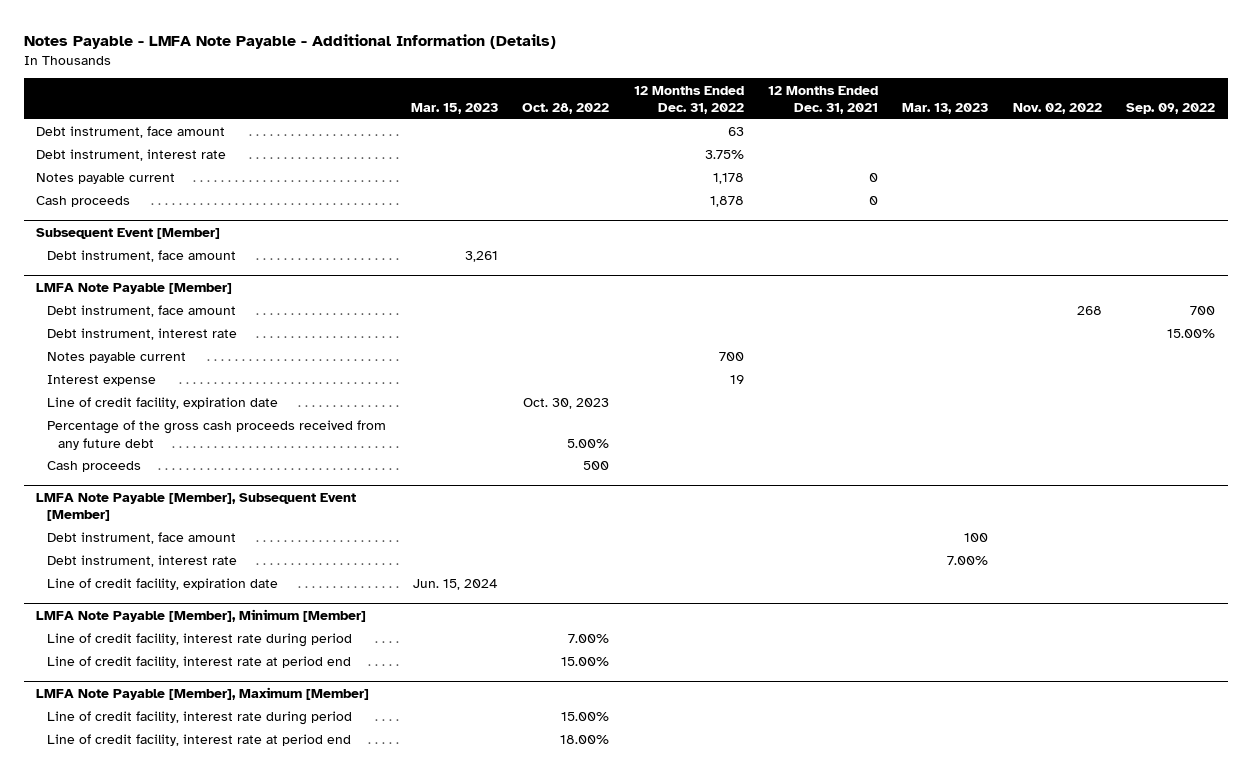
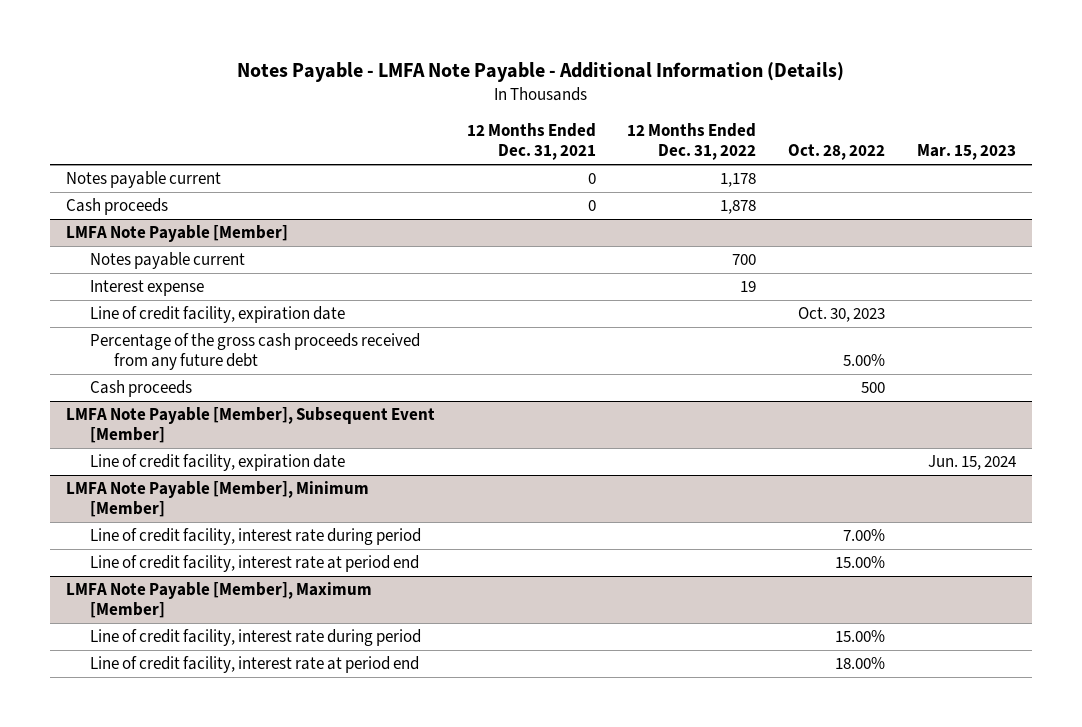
- | Mar. 15, 2023 | Oct. 28, 2022 | 12 Months Ended Dec. 31, 2022 | 12 Months Ended Dec. 31, 2021 | Mar. 13, 2023 | Nov. 02, 2022 | Sep. 09, 2022
+ | 12 Months Ended Dec. 31, 2021 | 12 Months Ended Dec. 31, 2022 | Oct. 28, 2022 | Mar. 15, 2023
- Debt instrument, face amount | | | 63 | | | |
- Debt instrument, interest rate | | | 3.75% | | | |
- Subsequent Event [Member]
- Debt instrument, face amount | 3,261 | | | | | |
@ LMFA Note Payable [Member]
- Debt instrument, face amount | | | | | | 268 | 700
- Debt instrument, interest rate | | | | | | | 15.00%
@ LMFA Note Payable [Member], Subsequent Event [Member]
- Debt instrument, face amount | | | | | 100 | |
- Debt instrument, interest rate | | | | | 7.00% | |

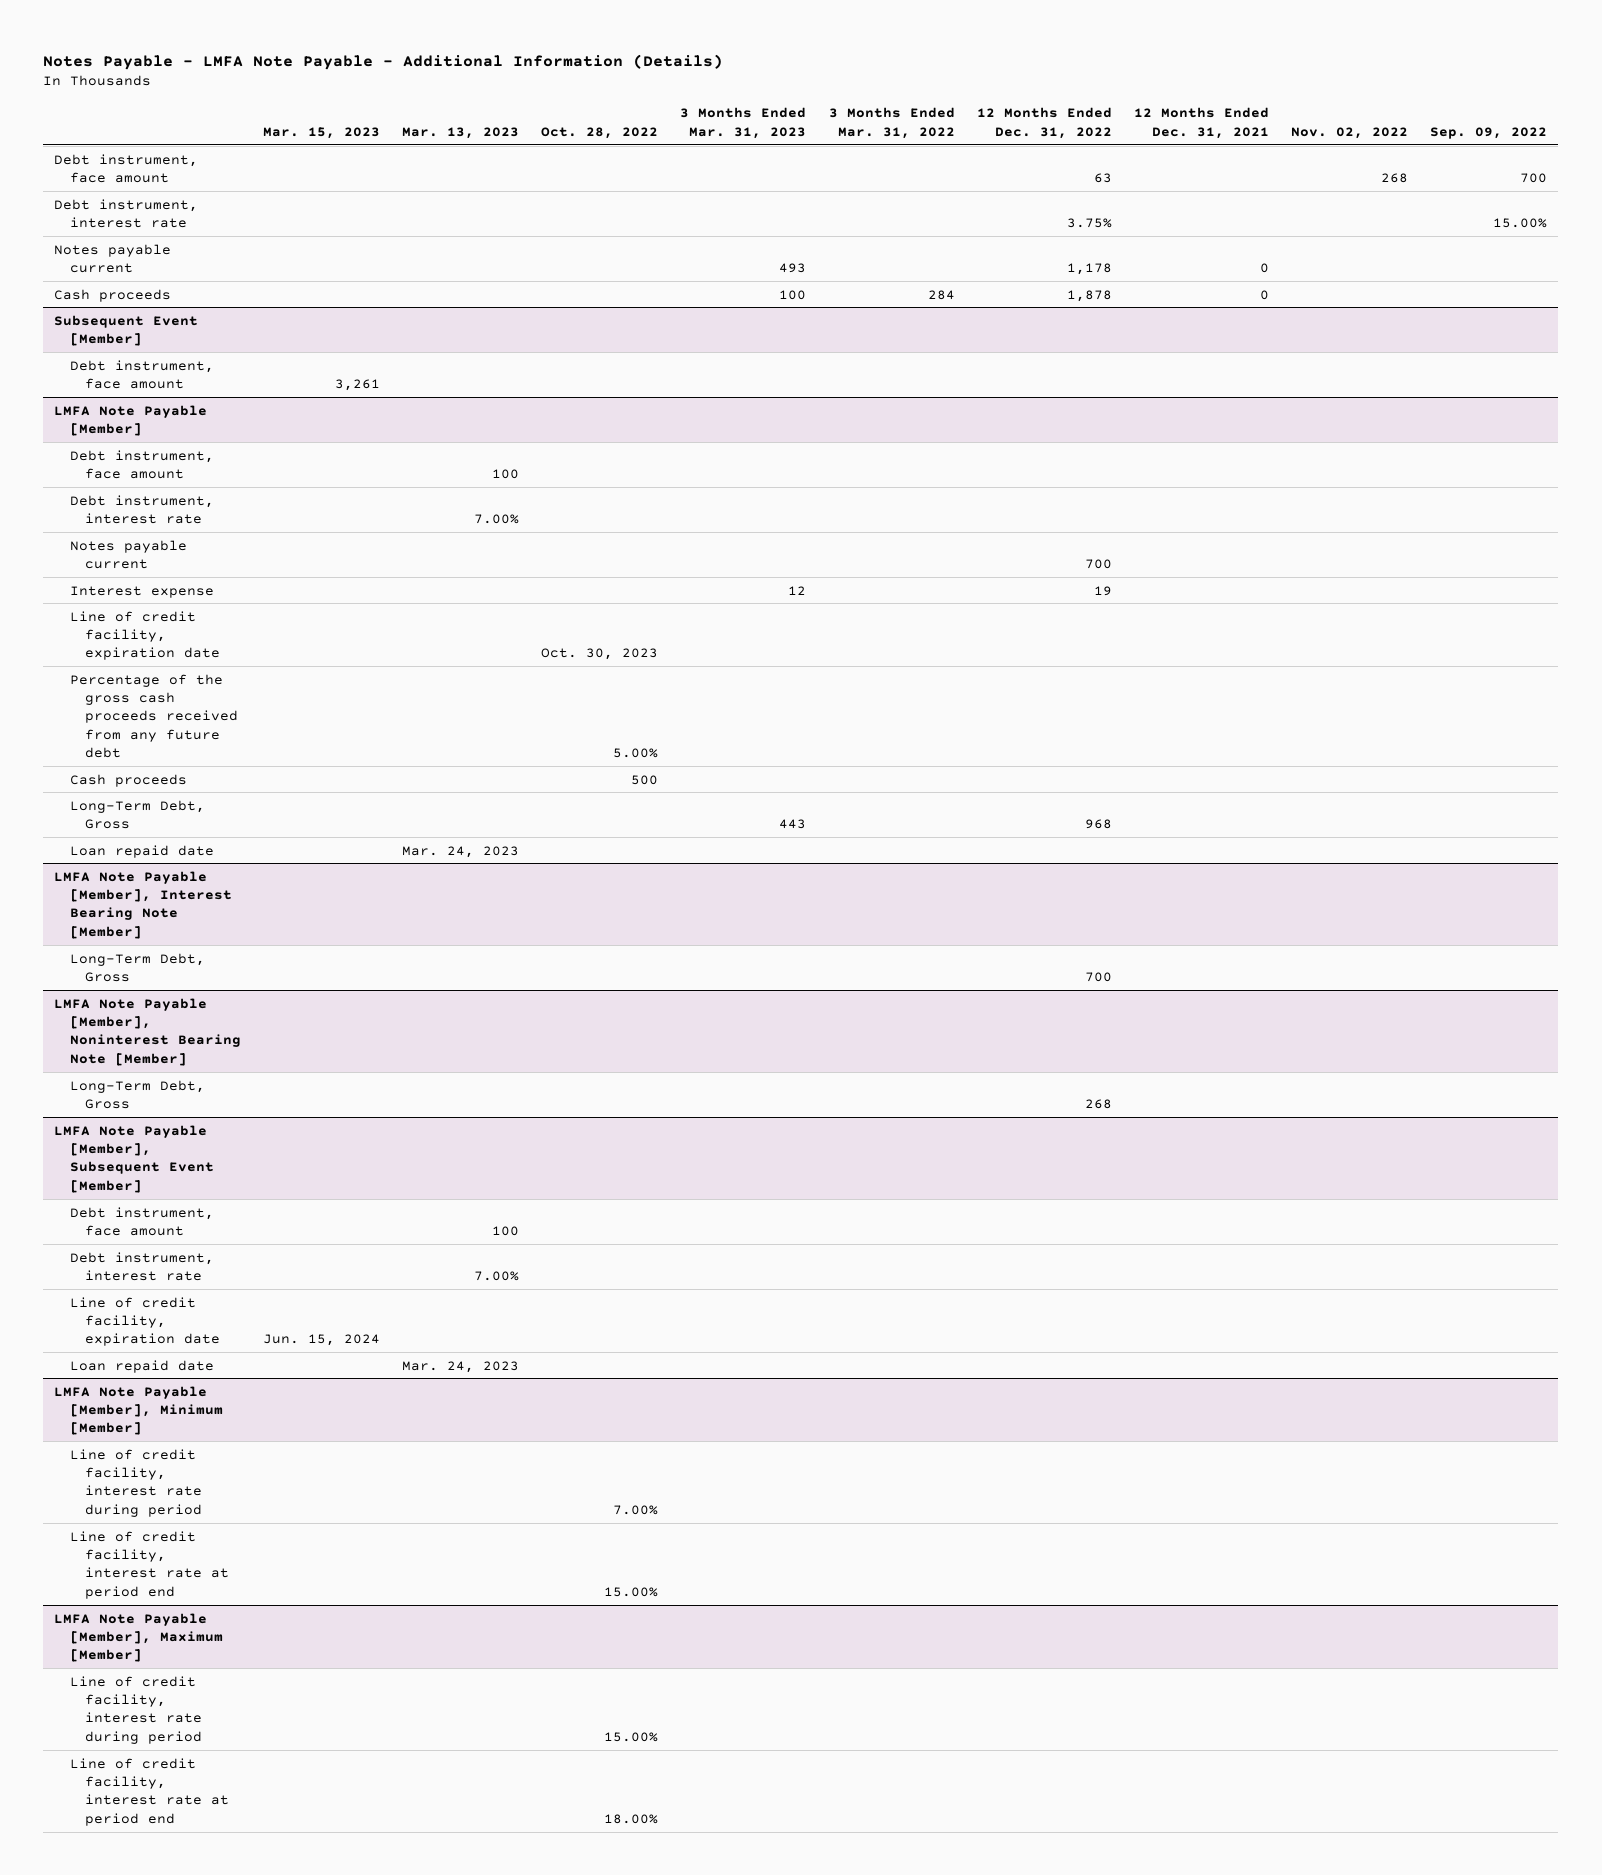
- | 12 Months Ended Dec. 31, 2021 | 12 Months Ended Dec. 31, 2022 | Oct. 28, 2022 | Mar. 15, 2023
+ | Mar. 15, 2023 | Mar. 13, 2023 | Oct. 28, 2022 | 3 Months Ended Mar. 31, 2023 | 3 Months Ended Mar. 31, 2022 | 12 Months Ended Dec. 31, 2022 | 12 Months Ended Dec. 31, 2021 | Nov. 02, 2022 | Sep. 09, 2022
+ Debt instrument, face amount | | | | | | 63 | | 268 | 700
+ Debt instrument, interest rate | | | | | | 3.75% | | | 15.00%
+ Subsequent Event [Member]
+ Debt instrument, face amount | 3,261 | | | | | | | |
@ LMFA Note Payable [Member]
+ Debt instrument, face amount | | 100 | | | | | | |
+ Debt instrument, interest rate | | 7.00% | | | | | | |
+ Long-Term Debt, Gross | | | | 443 | | 968 | | |
+ Loan repaid date | | Mar. 24, 2023 | | | | | | |
+ LMFA Note Payable [Member], Interest Bearing Note [Member]
+ Long-Term Debt, Gross | | | | | | 700 | | |
+ LMFA Note Payable [Member], Noninterest Bearing Note [Member]
+ Long-Term Debt, Gross | | | | | | 268 | | |
@ LMFA Note Payable [Member], Subsequent Event [Member]
+ Debt instrument, face amount | | 100 | | | | | | |
+ Debt instrument, interest rate | | 7.00% | | | | | | |
+ Loan repaid date | | Mar. 24, 2023 | | | | | | |

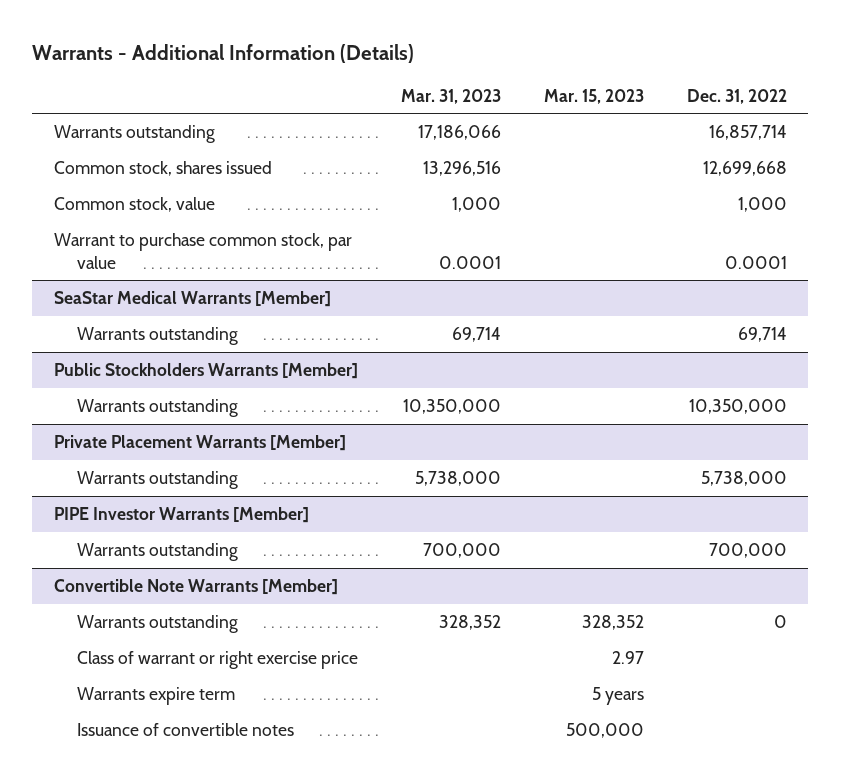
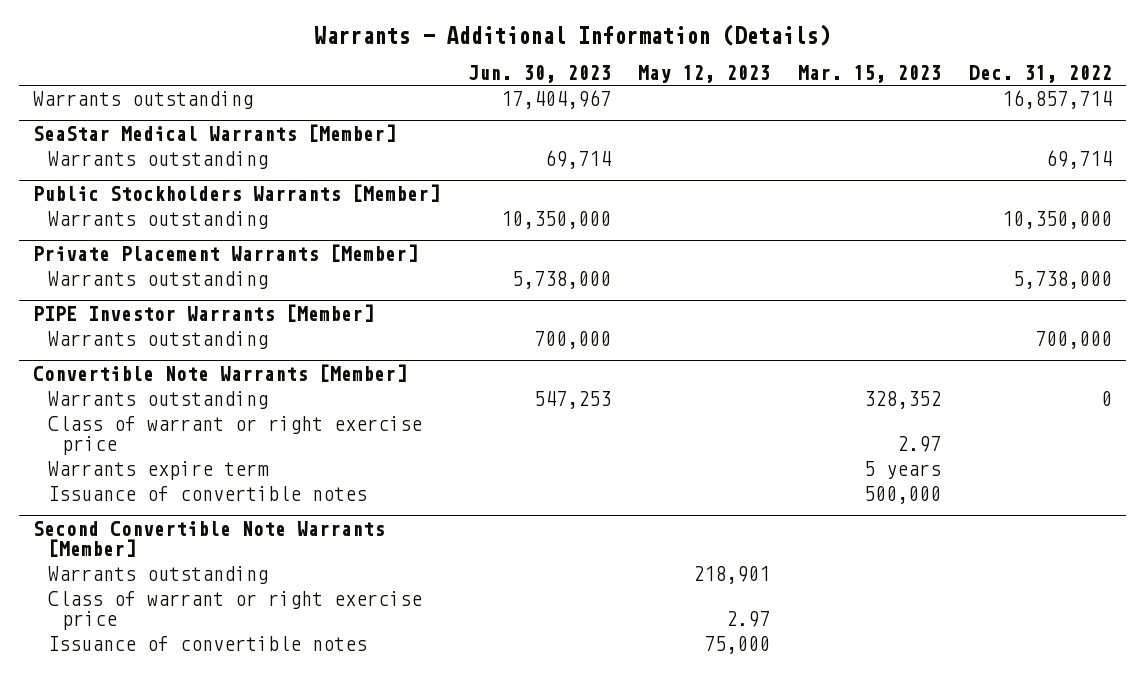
- | Mar. 31, 2023 | Mar. 15, 2023 | Dec. 31, 2022
+ | Jun. 30, 2023 | May 12, 2023 | Mar. 15, 2023 | Dec. 31, 2022
- Common stock, shares issued | 13,296,516 | | 12,699,668
- Common stock, value | 1,000 | | 1,000
- Warrant to purchase common stock, par value | 0.0001 | | 0.0001
+ Second Convertible Note Warrants [Member]
+ Warrants outstanding | | 218,901 | |
+ Class of warrant or right exercise price | | 2.97 | |
+ Issuance of convertible notes | | 75,000 | |

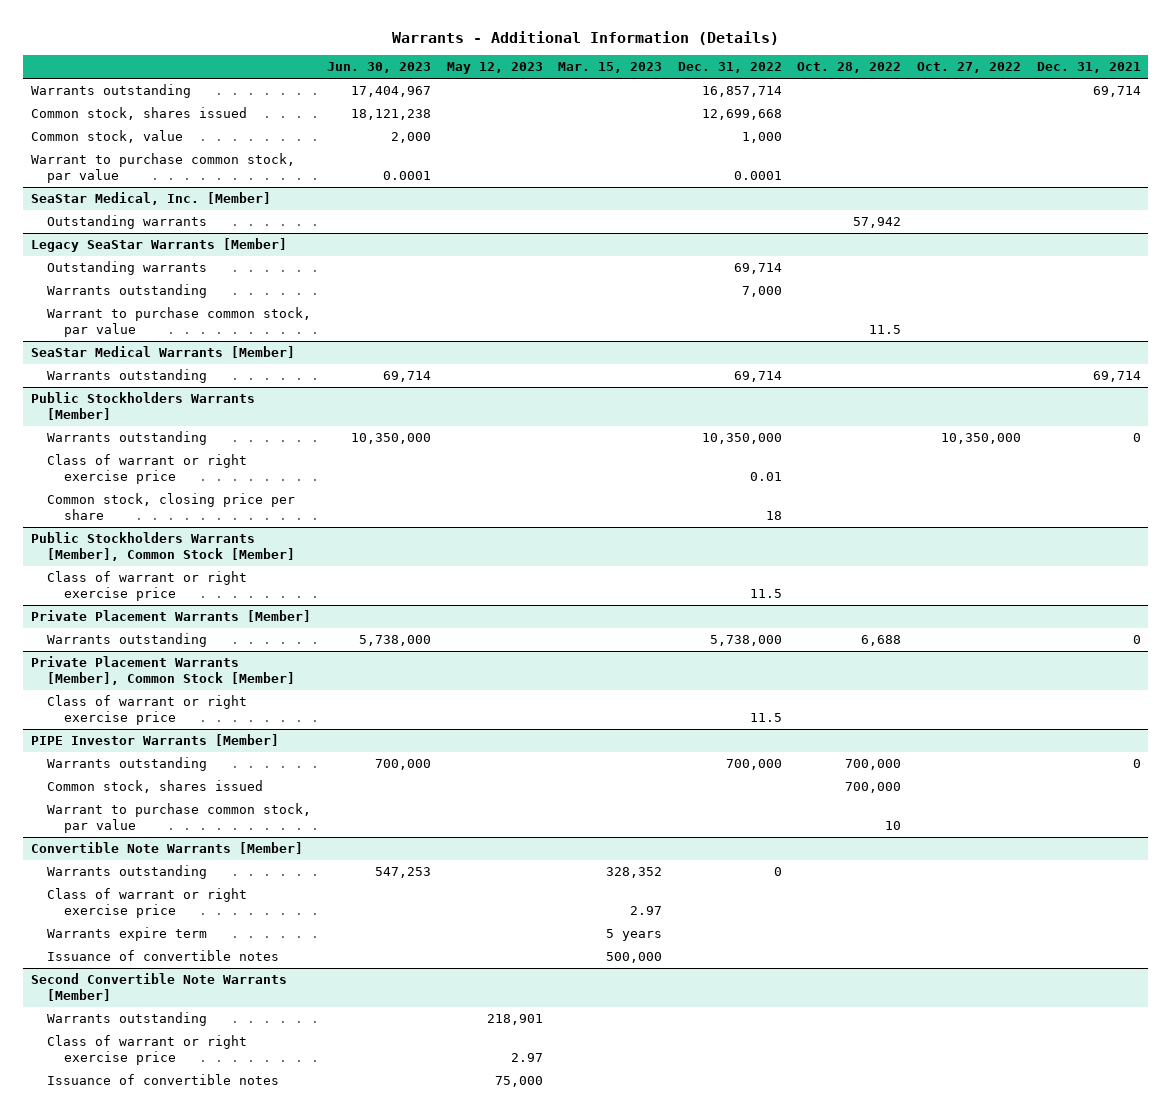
- | Jun. 30, 2023 | May 12, 2023 | Mar. 15, 2023 | Dec. 31, 2022
+ | Jun. 30, 2023 | May 12, 2023 | Mar. 15, 2023 | Dec. 31, 2022 | Oct. 28, 2022 | Oct. 27, 2022 | Dec. 31, 2021
+ Common stock, shares issued | 18,121,238 | | | 12,699,668 | | |
+ Common stock, value | 2,000 | | | 1,000 | | |
+ Warrant to purchase common stock, par value | 0.0001 | | | 0.0001 | | |
+ SeaStar Medical, Inc. [Member]
+ Outstanding warrants | | | | | 57,942 | |
+ Legacy SeaStar Warrants [Member]
+ Outstanding warrants | | | | 69,714 | | |
+ Warrants outstanding | | | | 7,000 | | |
+ Warrant to purchase common stock, par value | | | | | 11.5 | |
@ Public Stockholders Warrants [Member]
+ Class of warrant or right exercise price | | | | 0.01 | | |
+ Common stock, closing price per share | | | | 18 | | |
+ Public Stockholders Warrants [Member], Common Stock [Member]
+ Class of warrant or right exercise price | | | | 11.5 | | |
+ Private Placement Warrants [Member], Common Stock [Member]
+ Class of warrant or right exercise price | | | | 11.5 | | |
@ PIPE Investor Warrants [Member]
+ Common stock, shares issued | | | | | 700,000 | |
+ Warrant to purchase common stock, par value | | | | | 10 | |

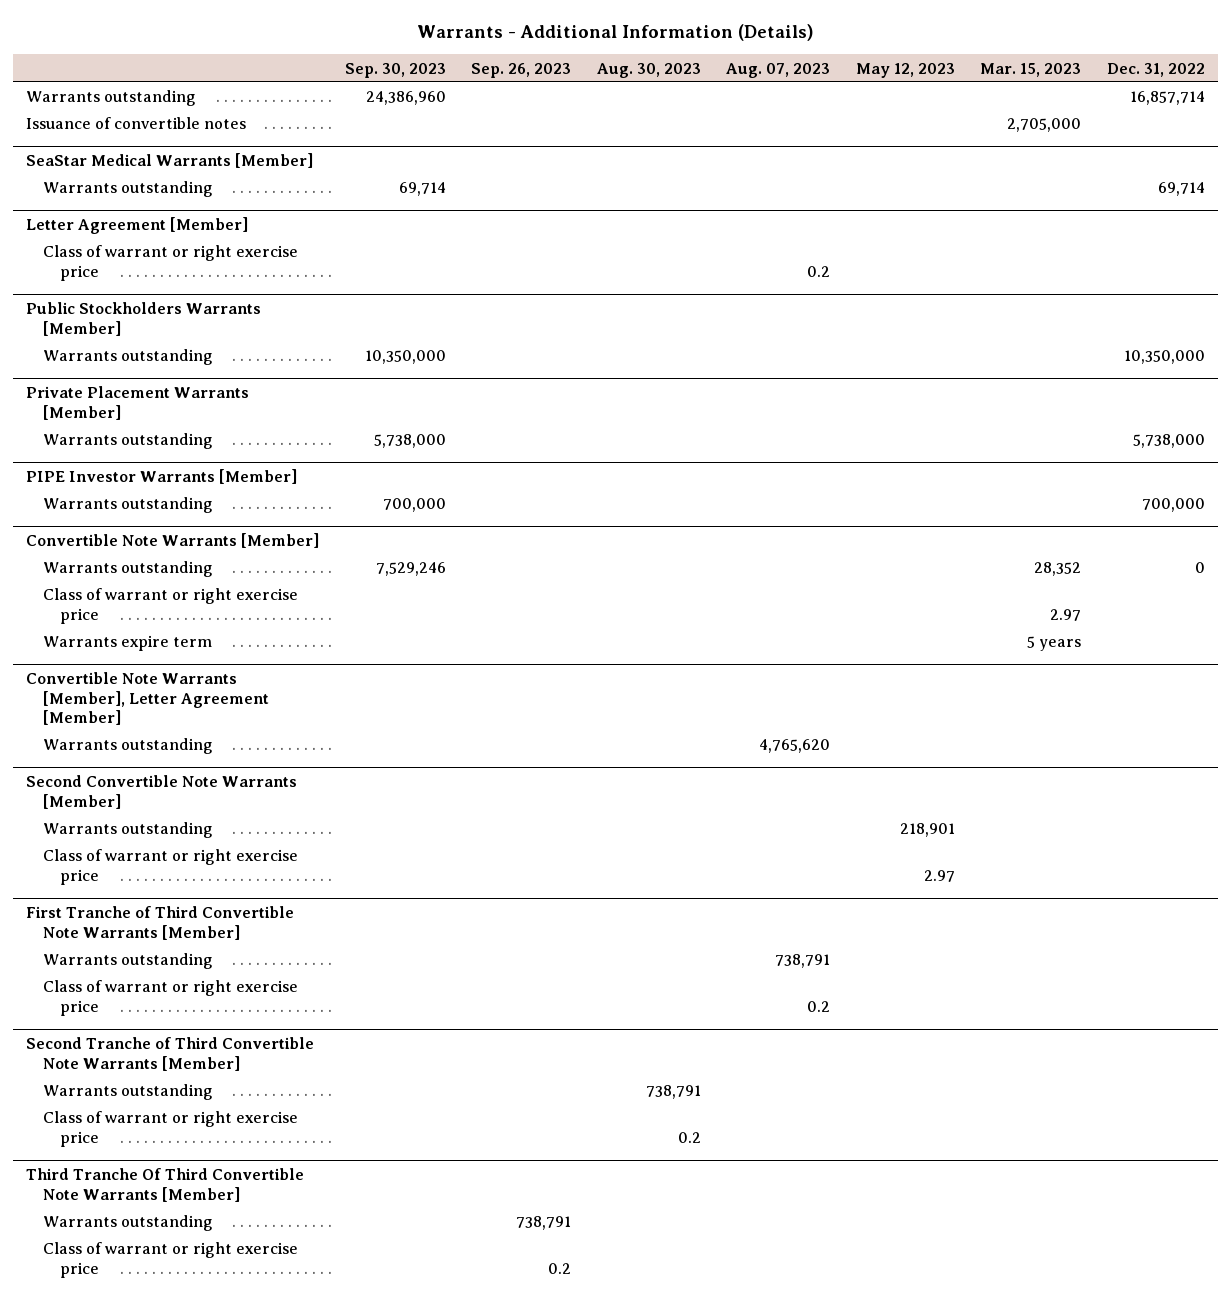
- | Jun. 30, 2023 | May 12, 2023 | Mar. 15, 2023 | Dec. 31, 2022 | Oct. 28, 2022 | Oct. 27, 2022 | Dec. 31, 2021
+ | Sep. 30, 2023 | Sep. 26, 2023 | Aug. 30, 2023 | Aug. 07, 2023 | May 12, 2023 | Mar. 15, 2023 | Dec. 31, 2022
- Common stock, shares issued | 18,121,238 | | | 12,699,668 | | |
- Common stock, value | 2,000 | | | 1,000 | | |
- Warrant to purchase common stock, par value | 0.0001 | | | 0.0001 | | |
- SeaStar Medical, Inc. [Member]
- Outstanding warrants | | | | | 57,942 | |
- Legacy SeaStar Warrants [Member]
- Outstanding warrants | | | | 69,714 | | |
- Warrants outstanding | | | | 7,000 | | |
- Warrant to purchase common stock, par value | | | | | 11.5 | |
+ Issuance of convertible notes | | | | | | 2,705,000 |
+ Letter Agreement [Member]
+ Class of warrant or right exercise price | | | | 0.2 | | |
@ Public Stockholders Warrants [Member]
- Class of warrant or right exercise price | | | | 0.01 | | |
- Common stock, closing price per share | | | | 18 | | |
- Public Stockholders Warrants [Member], Common Stock [Member]
- Class of warrant or right exercise price | | | | 11.5 | | |
- Private Placement Warrants [Member], Common Stock [Member]
- Class of warrant or right exercise price | | | | 11.5 | | |
@ PIPE Investor Warrants [Member]
- Common stock, shares issued | | | | | 700,000 | |
- Warrant to purchase common stock, par value | | | | | 10 | |
@ Convertible Note Warrants [Member]
- Warrants outstanding | 547,253 | | 328,352 | 0 | | |
+ Warrants outstanding | 7,529,246 | | | | | 28,352 | 0
- Issuance of convertible notes | | | 500,000 | | | |
+ Convertible Note Warrants [Member], Letter Agreement [Member]
+ Warrants outstanding | | | | 4,765,620 | | |
@ Second Convertible Note Warrants [Member]
- Issuance of convertible notes | | 75,000 | | | | |
+ First Tranche of Third Convertible Note Warrants [Member]
+ Warrants outstanding | | | | 738,791 | | |
+ Class of warrant or right exercise price | | | | 0.2 | | |
+ Second Tranche of Third Convertible Note Warrants [Member]
+ Warrants outstanding | | | 738,791 | | | |
+ Class of warrant or right exercise price | | | 0.2 | | | |
+ Third Tranche Of Third Convertible Note Warrants [Member]
+ Warrants outstanding | | 738,791 | | | | |
+ Class of warrant or right exercise price | | 0.2 | | | | |

